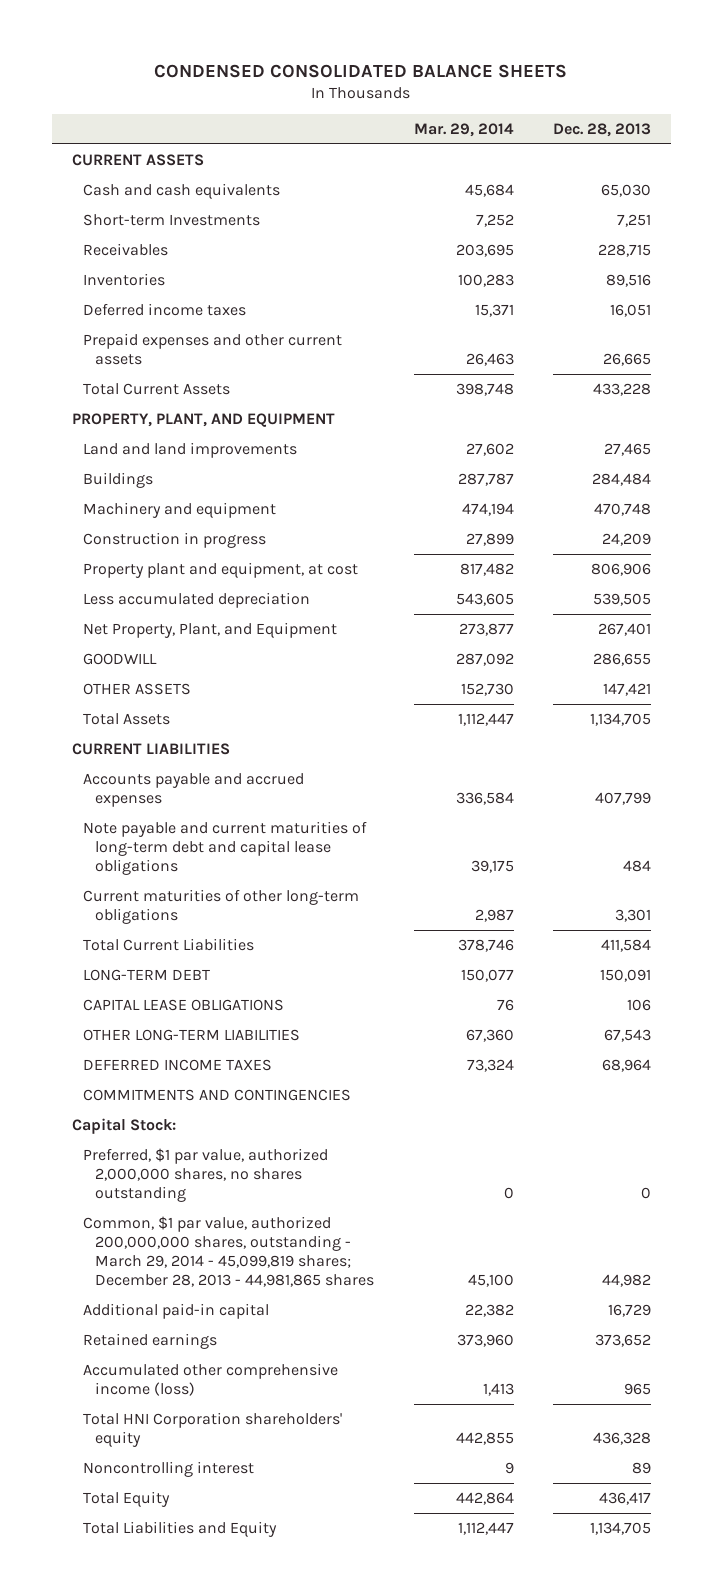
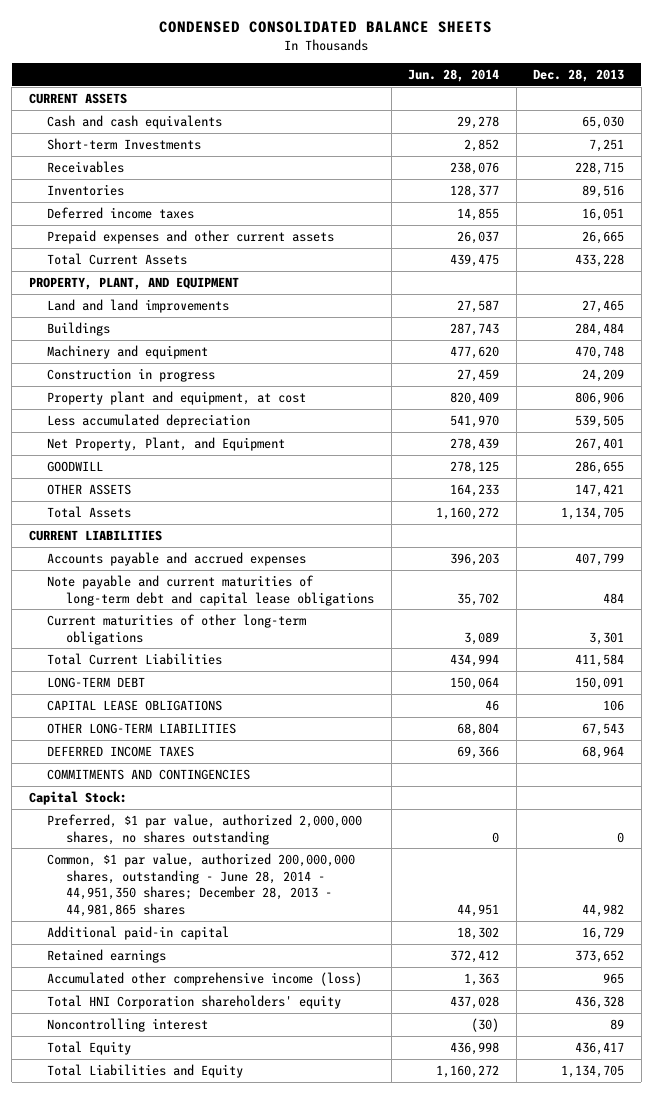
- | Mar. 29, 2014 | Dec. 28, 2013
+ | Jun. 28, 2014 | Dec. 28, 2013
- Common, $1 par value, authorized 200,000,000 shares, outstanding - March 29, 2014 - 45,099,819 shares; December 28, 2013 - 44,981,865 shares | 45,100 | 44,982
+ Common, $1 par value, authorized 200,000,000 shares, outstanding - June 28, 2014 - 44,951,350 shares; December 28, 2013 - 44,981,865 shares | 44,951 | 44,982

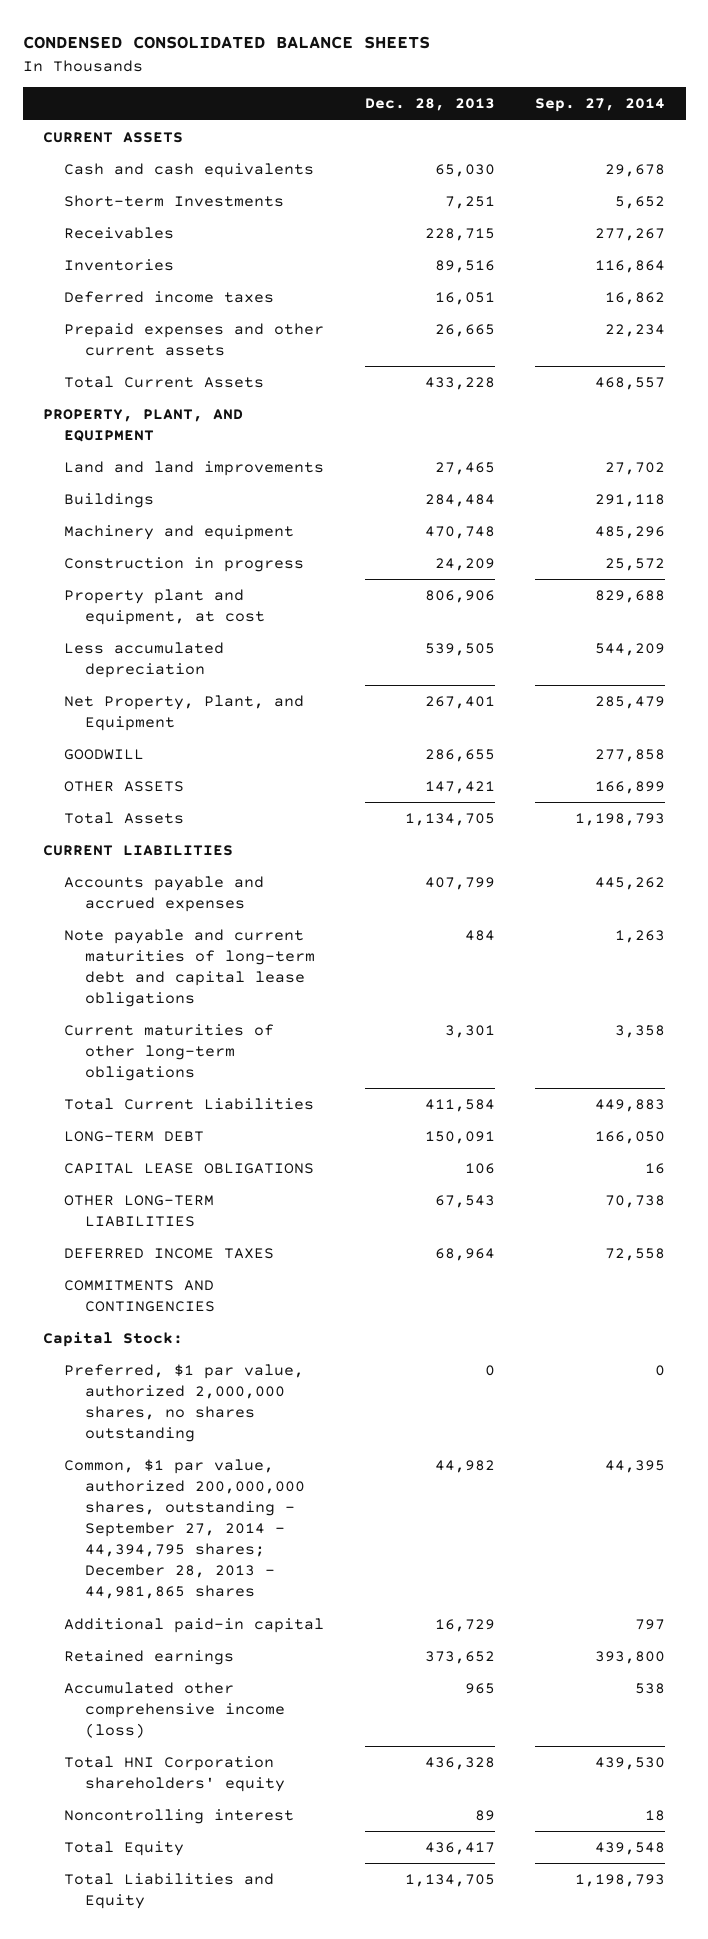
- | Jun. 28, 2014 | Dec. 28, 2013
+ | Dec. 28, 2013 | Sep. 27, 2014
- Common, $1 par value, authorized 200,000,000 shares, outstanding - June 28, 2014 - 44,951,350 shares; December 28, 2013 - 44,981,865 shares | 44,951 | 44,982
+ Common, $1 par value, authorized 200,000,000 shares, outstanding - September 27, 2014 - 44,394,795 shares; December 28, 2013 - 44,981,865 shares | 44,982 | 44,395

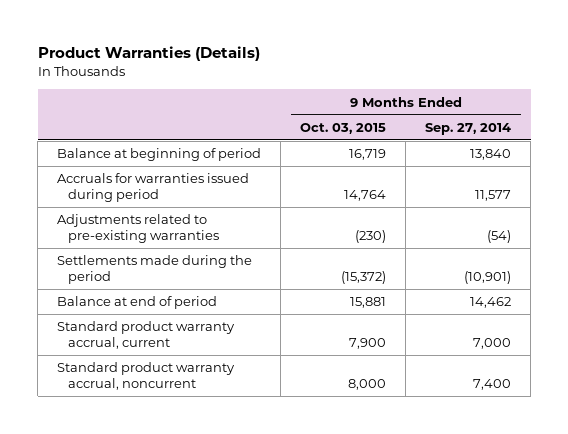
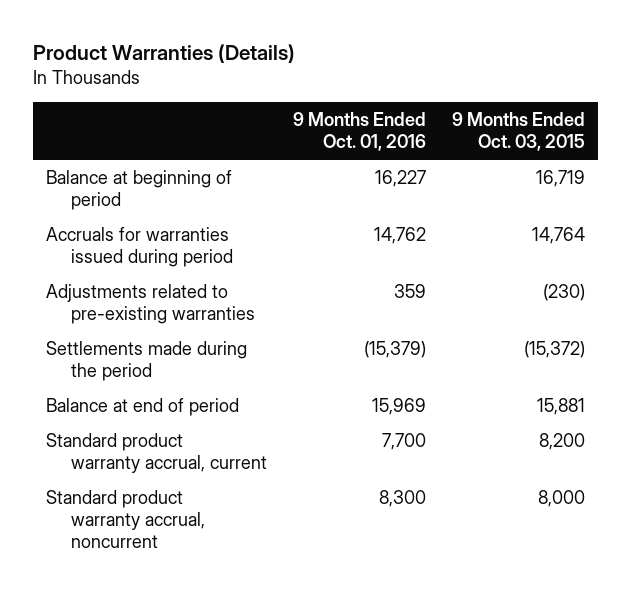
- | 9 Months Ended Oct. 03, 2015 | 9 Months Ended Sep. 27, 2014
+ | 9 Months Ended Oct. 01, 2016 | 9 Months Ended Oct. 03, 2015
- Standard product warranty accrual, current | 7,900 | 7,000
+ Standard product warranty accrual, current | 7,700 | 8,200

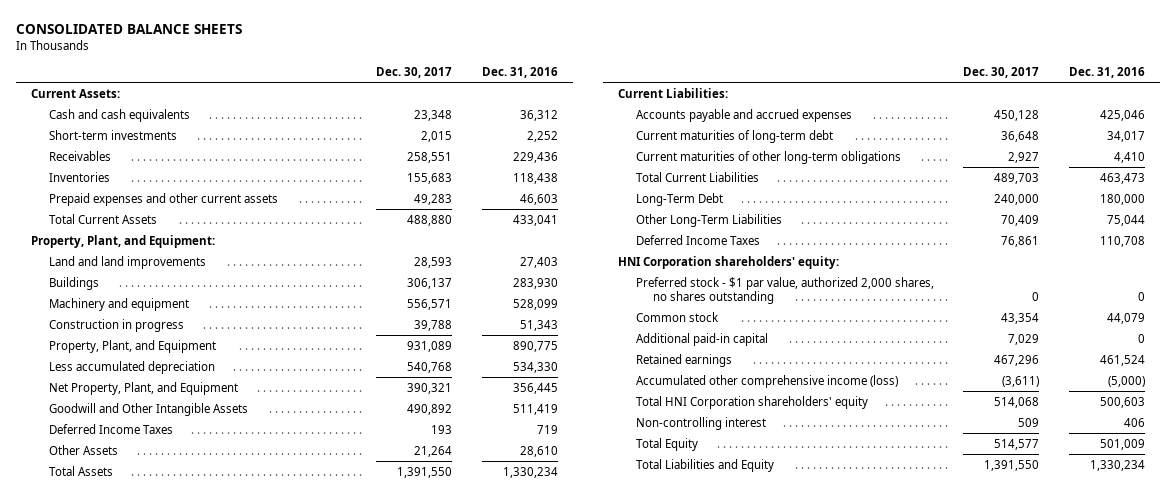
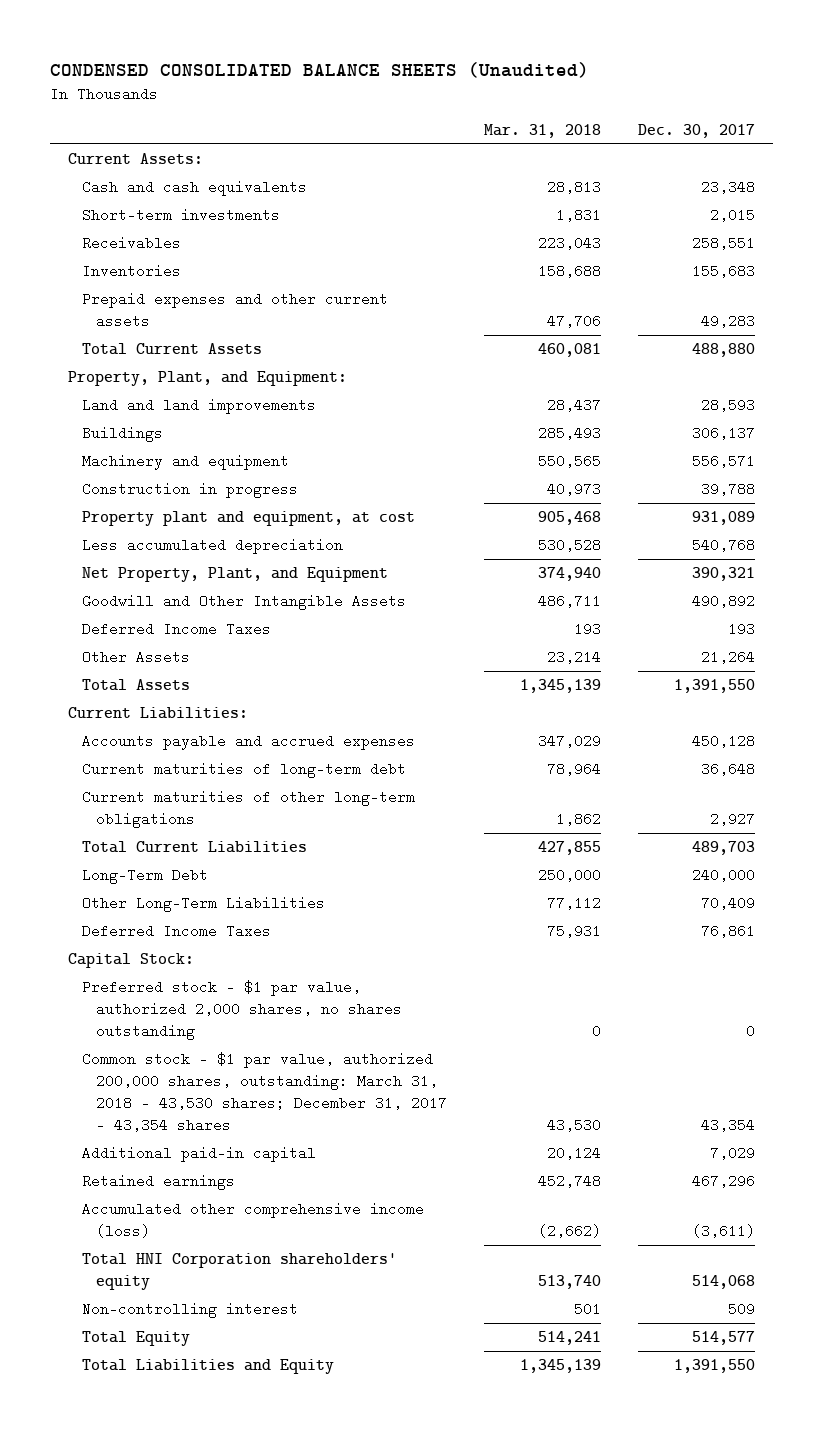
- CONSOLIDATED BALANCE SHEETS
+ CONDENSED CONSOLIDATED BALANCE SHEETS (Unaudited)
- | Dec. 30, 2017 | Dec. 31, 2016
+ | Mar. 31, 2018 | Dec. 30, 2017
- Property, Plant, and Equipment | 931,089 | 890,775
+ Property plant and equipment, at cost | 905,468 | 931,089
- HNI Corporation shareholders' equity:
+ Capital Stock:
- Common stock | 43,354 | 44,079
+ Common stock - $1 par value, authorized 200,000 shares, outstanding: March 31, 2018 - 43,530 shares; December 31, 2017 - 43,354 shares | 43,530 | 43,354

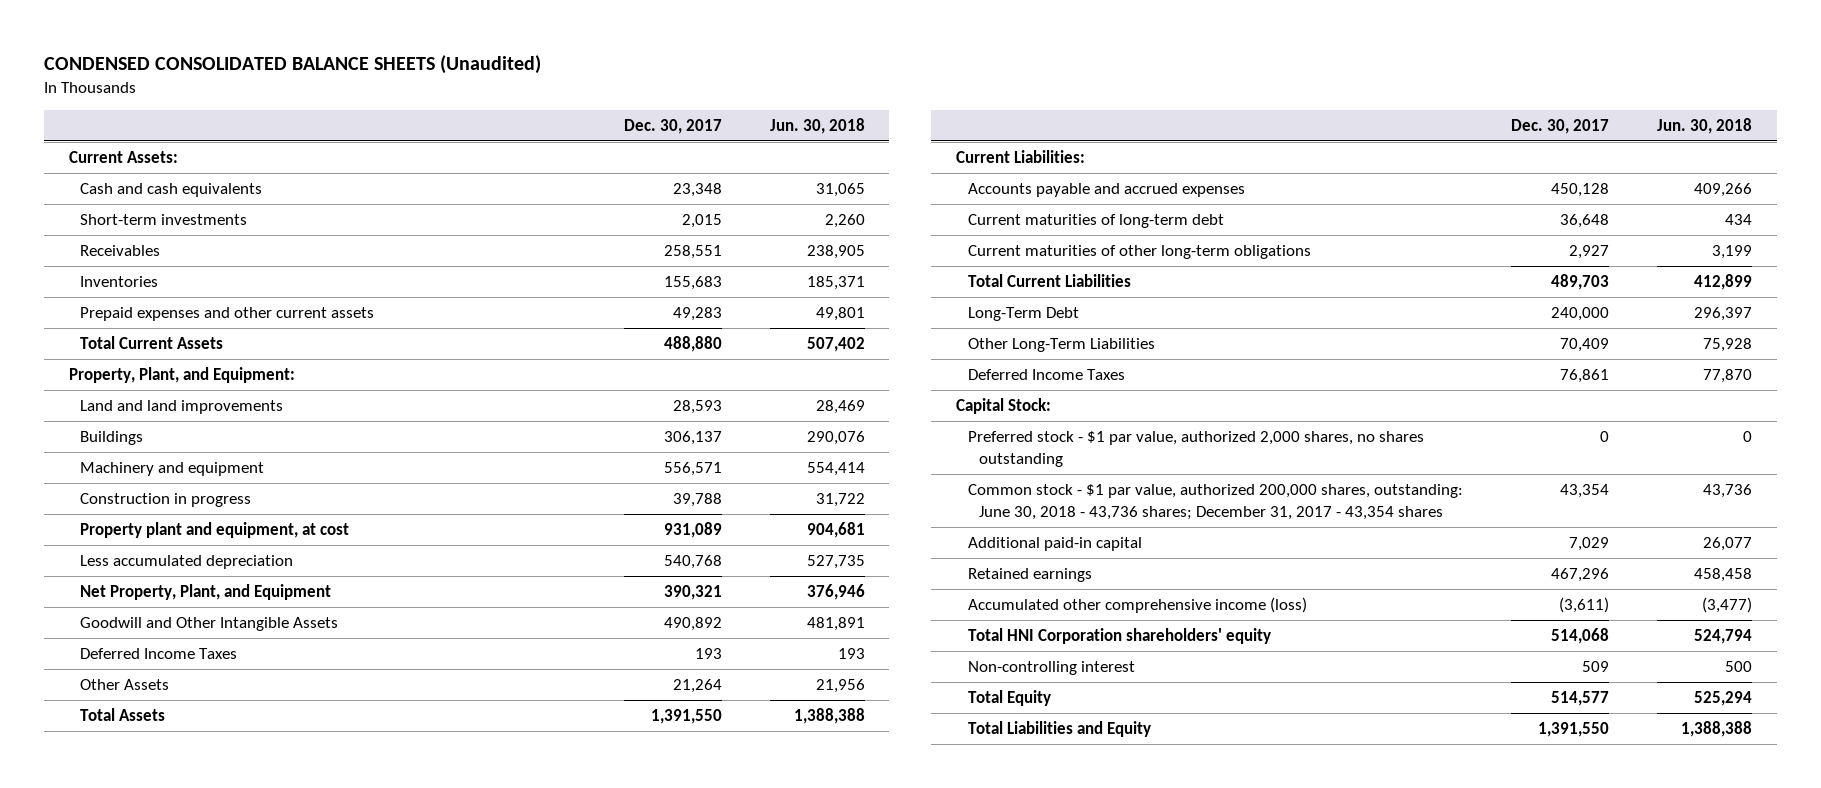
- | Mar. 31, 2018 | Dec. 30, 2017
+ | Dec. 30, 2017 | Jun. 30, 2018
- Common stock - $1 par value, authorized 200,000 shares, outstanding: March 31, 2018 - 43,530 shares; December 31, 2017 - 43,354 shares | 43,530 | 43,354
+ Common stock - $1 par value, authorized 200,000 shares, outstanding: June 30, 2018 - 43,736 shares; December 31, 2017 - 43,354 shares | 43,354 | 43,736

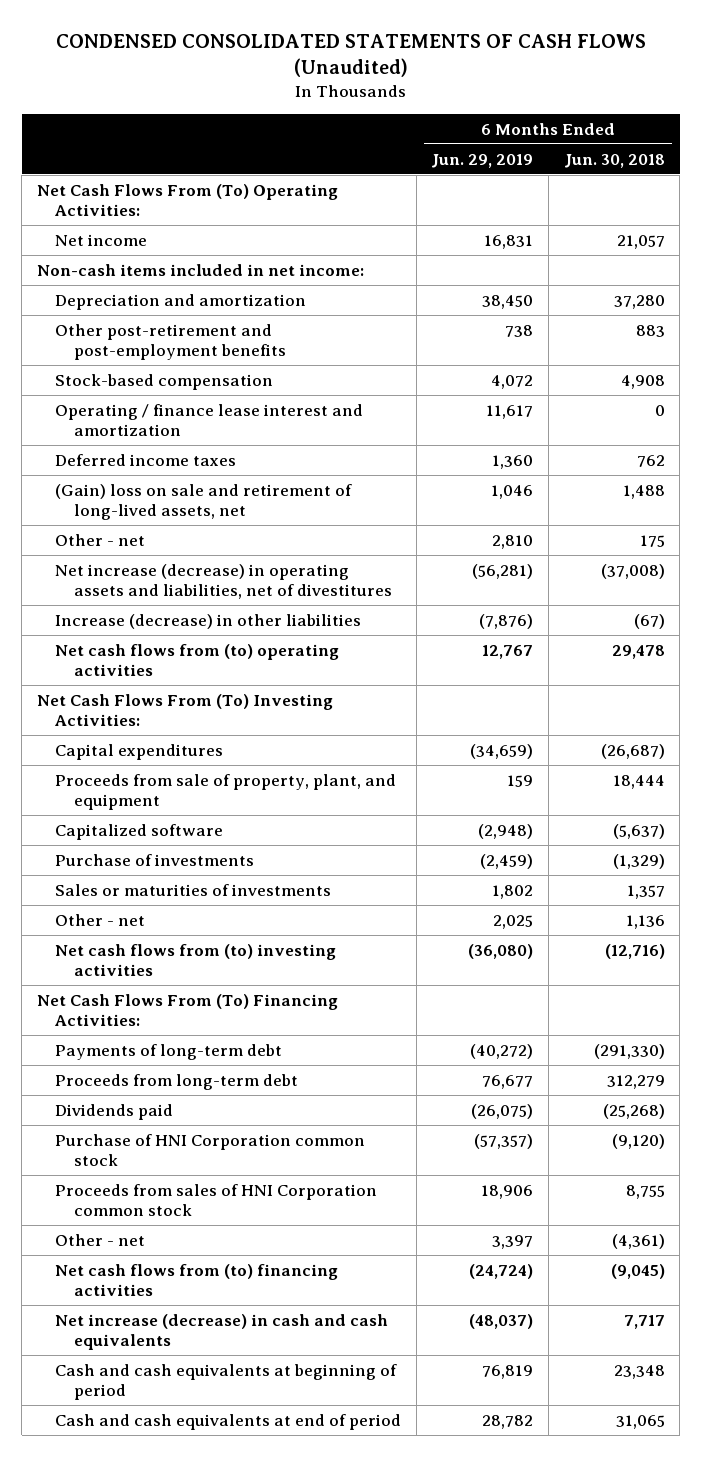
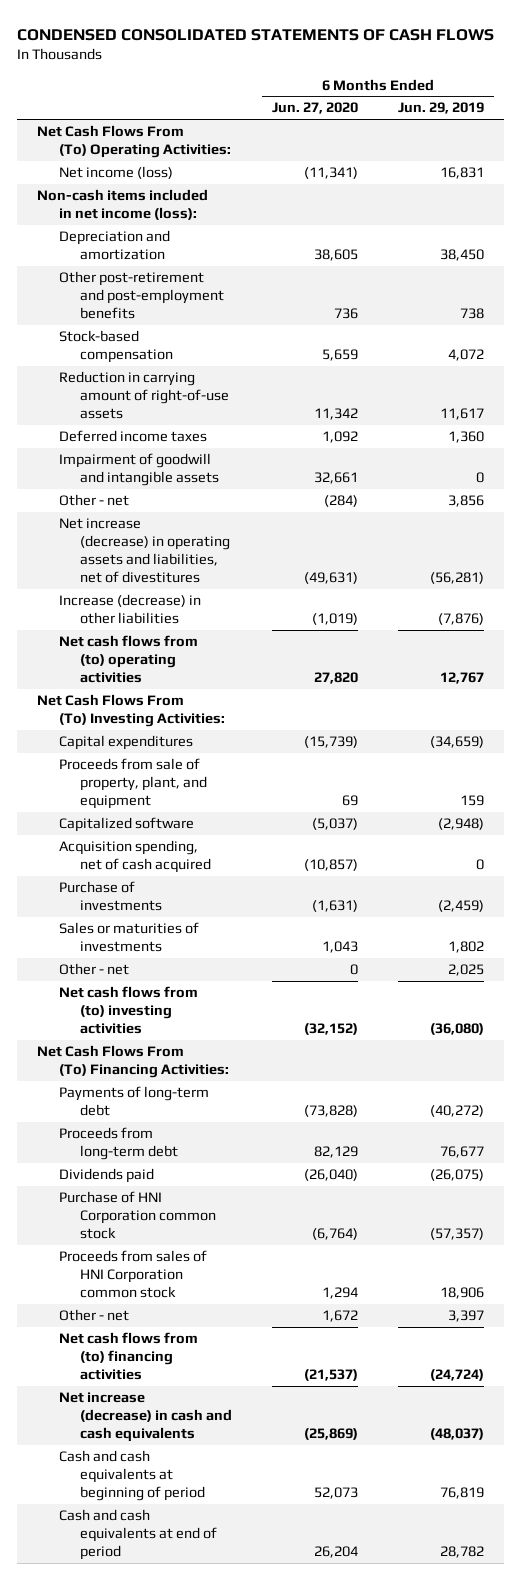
- CONDENSED CONSOLIDATED STATEMENTS OF CASH FLOWS (Unaudited)
+ CONDENSED CONSOLIDATED STATEMENTS OF CASH FLOWS
- | 6 Months Ended Jun. 29, 2019 | 6 Months Ended Jun. 30, 2018
+ | 6 Months Ended Jun. 27, 2020 | 6 Months Ended Jun. 29, 2019
- Net income | 16,831 | 21,057
- Non-cash items included in net income:
+ Net income (loss) | (11,341) | 16,831
+ Non-cash items included in net income (loss):
- Operating / finance lease interest and amortization | 11,617 | 0
+ Reduction in carrying amount of right-of-use assets | 11,342 | 11,617
- (Gain) loss on sale and retirement of long-lived assets, net | 1,046 | 1,488
- Other - net | 2,810 | 175
+ Impairment of goodwill and intangible assets | 32,661 | 0
+ Other - net | (284) | 3,856
+ Acquisition spending, net of cash acquired | (10,857) | 0

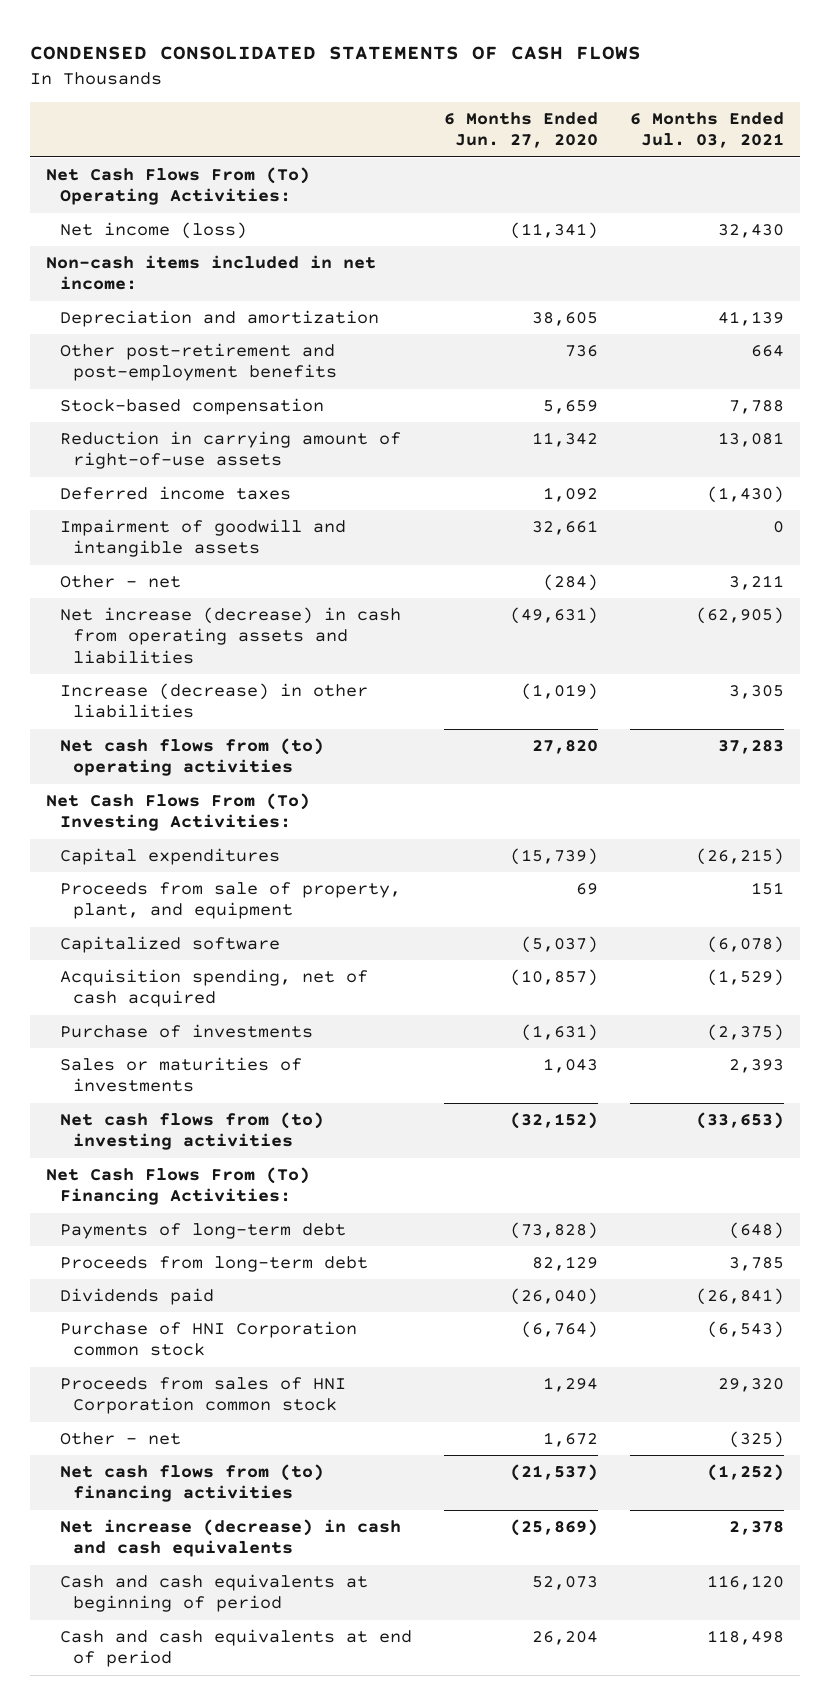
- | 6 Months Ended Jun. 27, 2020 | 6 Months Ended Jun. 29, 2019
+ | 6 Months Ended Jun. 27, 2020 | 6 Months Ended Jul. 03, 2021
- Non-cash items included in net income (loss):
+ Non-cash items included in net income:
- Net increase (decrease) in operating assets and liabilities, net of divestitures | (49,631) | (56,281)
+ Net increase (decrease) in cash from operating assets and liabilities | (49,631) | (62,905)
- Other - net | 0 | 2,025

